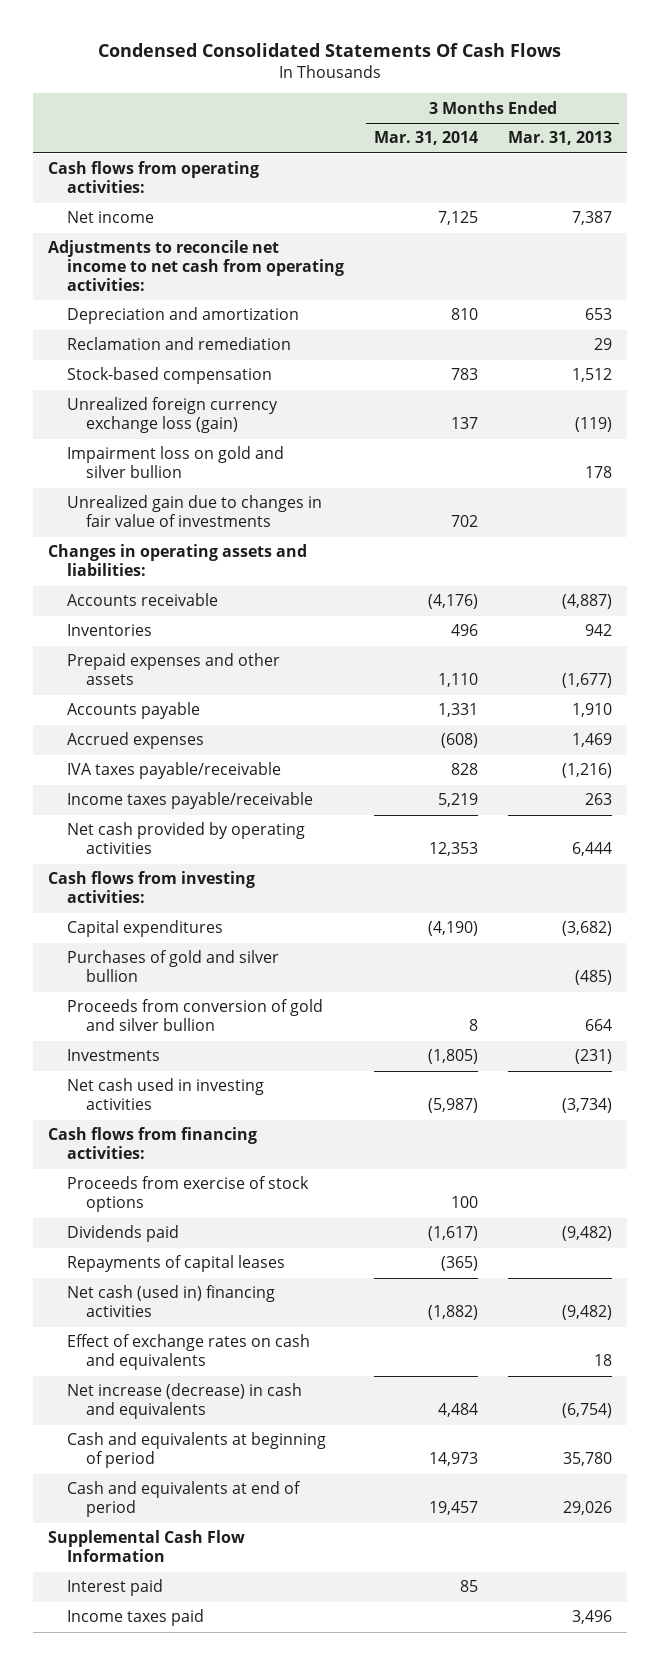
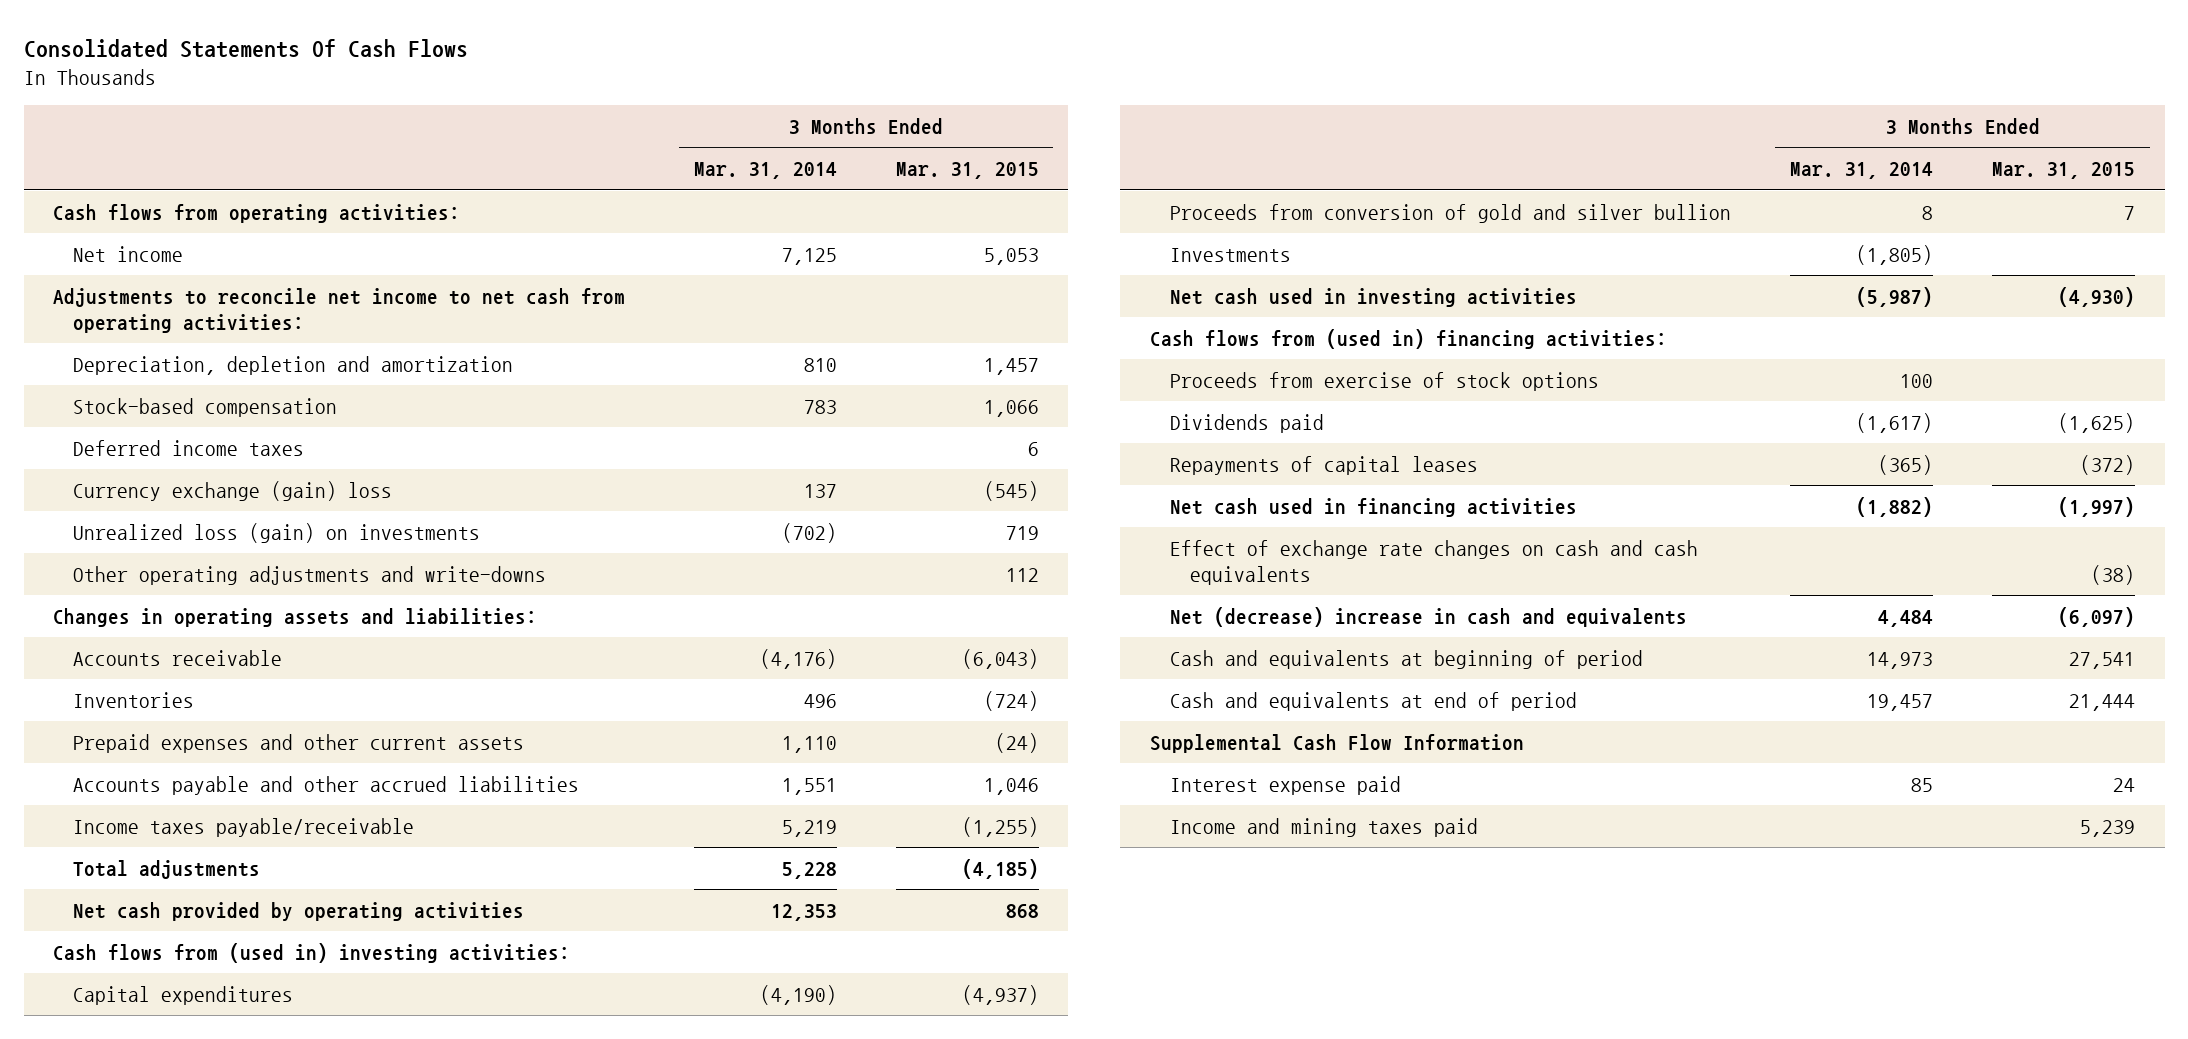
- Condensed Consolidated Statements Of Cash Flows
+ Consolidated Statements Of Cash Flows
- | 3 Months Ended Mar. 31, 2014 | 3 Months Ended Mar. 31, 2013
+ | 3 Months Ended Mar. 31, 2014 | 3 Months Ended Mar. 31, 2015
- Depreciation and amortization | 810 | 653
- Reclamation and remediation | | 29
+ Depreciation, depletion and amortization | 810 | 1,457
- Unrealized foreign currency exchange loss (gain) | 137 | (119)
- Impairment loss on gold and silver bullion | | 178
- Unrealized gain due to changes in fair value of investments | 702 |
+ Deferred income taxes | | 6
+ Currency exchange (gain) loss | 137 | (545)
+ Unrealized loss (gain) on investments | (702) | 719
+ Other operating adjustments and write-downs | | 112
- Prepaid expenses and other assets | 1,110 | (1,677)
- Accounts payable | 1,331 | 1,910
- Accrued expenses | (608) | 1,469
- IVA taxes payable/receivable | 828 | (1,216)
+ Prepaid expenses and other current assets | 1,110 | (24)
+ Accounts payable and other accrued liabilities | 1,551 | 1,046
+ Total adjustments | 5,228 | (4,185)
- Cash flows from investing activities:
+ Cash flows from (used in) investing activities:
- Purchases of gold and silver bullion | | (485)
- Cash flows from financing activities:
+ Cash flows from (used in) financing activities:
- Net cash (used in) financing activities | (1,882) | (9,482)
- Effect of exchange rates on cash and equivalents | | 18
- Net increase (decrease) in cash and equivalents | 4,484 | (6,754)
+ Net cash used in financing activities | (1,882) | (1,997)
+ Effect of exchange rate changes on cash and cash equivalents | | (38)
+ Net (decrease) increase in cash and equivalents | 4,484 | (6,097)
- Interest paid | 85 |
- Income taxes paid | | 3,496
+ Interest expense paid | 85 | 24
+ Income and mining taxes paid | | 5,239

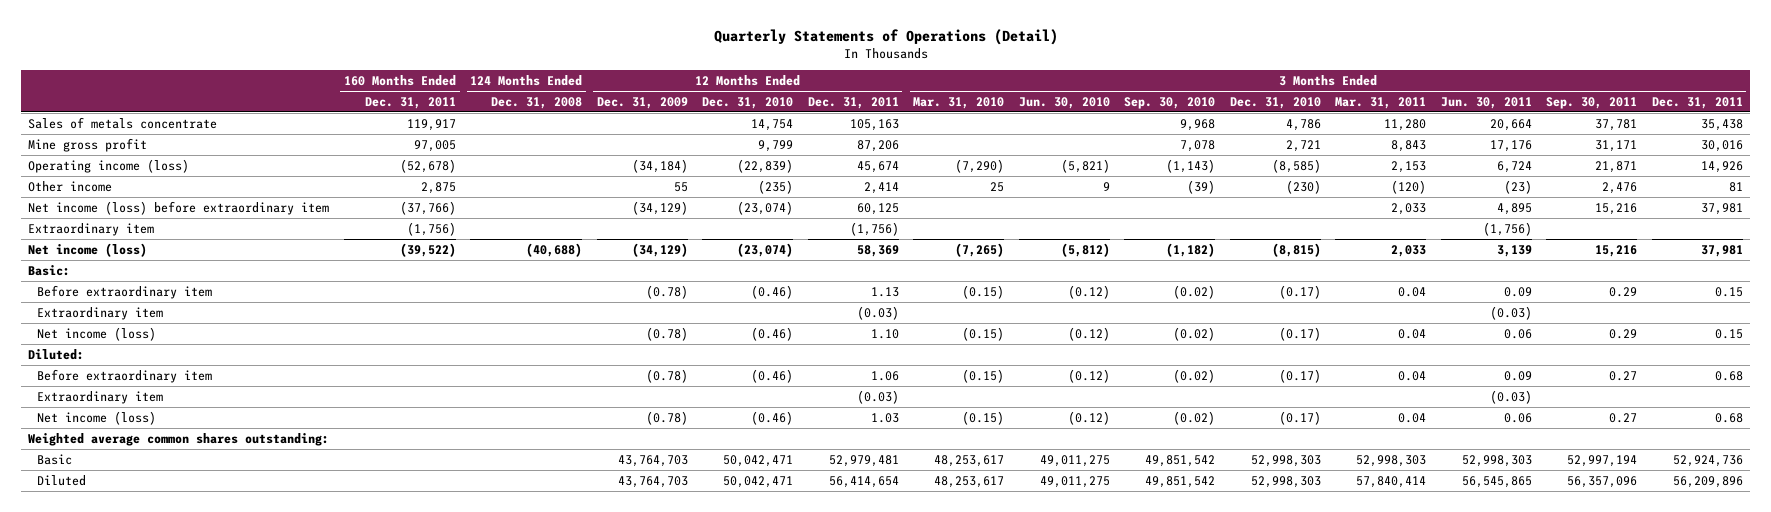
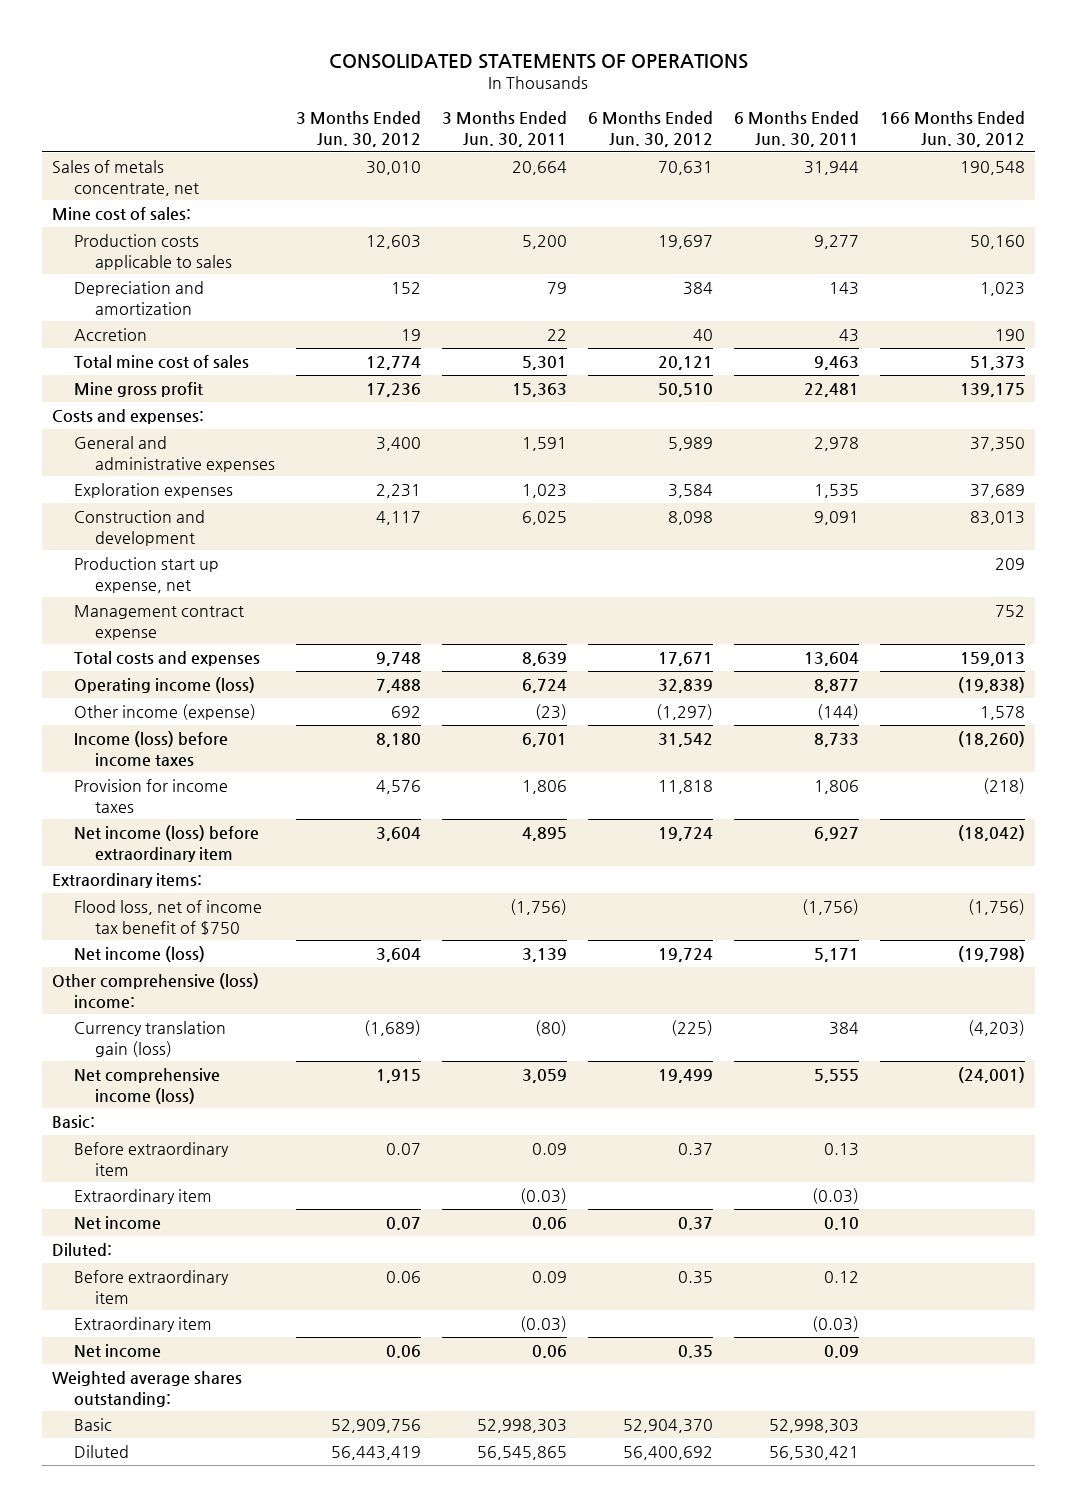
- Quarterly Statements of Operations (Detail)
+ CONSOLIDATED STATEMENTS OF OPERATIONS
- | 160 Months Ended Dec. 31, 2011 | 124 Months Ended Dec. 31, 2008 | 12 Months Ended Dec. 31, 2009 | 12 Months Ended Dec. 31, 2010 | 12 Months Ended Dec. 31, 2011 | 3 Months Ended Mar. 31, 2010 | 3 Months Ended Jun. 30, 2010 | 3 Months Ended Sep. 30, 2010 | 3 Months Ended Dec. 31, 2010 | 3 Months Ended Mar. 31, 2011 | 3 Months Ended Jun. 30, 2011 | 3 Months Ended Sep. 30, 2011 | 3 Months Ended Dec. 31, 2011
+ | 3 Months Ended Jun. 30, 2012 | 3 Months Ended Jun. 30, 2011 | 6 Months Ended Jun. 30, 2012 | 6 Months Ended Jun. 30, 2011 | 166 Months Ended Jun. 30, 2012
- Sales of metals concentrate | 119,917 | | | 14,754 | 105,163 | | | 9,968 | 4,786 | 11,280 | 20,664 | 37,781 | 35,438
- Mine gross profit | 97,005 | | | 9,799 | 87,206 | | | 7,078 | 2,721 | 8,843 | 17,176 | 31,171 | 30,016
+ Sales of metals concentrate, net | 30,010 | 20,664 | 70,631 | 31,944 | 190,548
+ Mine cost of sales:
+ Production costs applicable to sales | 12,603 | 5,200 | 19,697 | 9,277 | 50,160
+ Depreciation and amortization | 152 | 79 | 384 | 143 | 1,023
+ Accretion | 19 | 22 | 40 | 43 | 190
+ Total mine cost of sales | 12,774 | 5,301 | 20,121 | 9,463 | 51,373
+ Mine gross profit | 17,236 | 15,363 | 50,510 | 22,481 | 139,175
+ Costs and expenses:
+ General and administrative expenses | 3,400 | 1,591 | 5,989 | 2,978 | 37,350
+ Exploration expenses | 2,231 | 1,023 | 3,584 | 1,535 | 37,689
+ Construction and development | 4,117 | 6,025 | 8,098 | 9,091 | 83,013
+ Production start up expense, net | | | | | 209
+ Management contract expense | | | | | 752
+ Total costs and expenses | 9,748 | 8,639 | 17,671 | 13,604 | 159,013
- Other income | 2,875 | | 55 | (235) | 2,414 | 25 | 9 | (39) | (230) | (120) | (23) | 2,476 | 81
+ Other income (expense) | 692 | (23) | (1,297) | (144) | 1,578
+ Income (loss) before income taxes | 8,180 | 6,701 | 31,542 | 8,733 | (18,260)
+ Provision for income taxes | 4,576 | 1,806 | 11,818 | 1,806 | (218)
- Extraordinary item | (1,756) | | | | (1,756) | | | | | | (1,756) | |
+ Extraordinary items:
+ Flood loss, net of income tax benefit of $750 | | (1,756) | | (1,756) | (1,756)
+ Other comprehensive (loss) income:
+ Currency translation gain (loss) | (1,689) | (80) | (225) | 384 | (4,203)
+ Net comprehensive income (loss) | 1,915 | 3,059 | 19,499 | 5,555 | (24,001)
- Net income (loss) | | | (0.78) | (0.46) | 1.10 | (0.15) | (0.12) | (0.02) | (0.17) | 0.04 | 0.06 | 0.29 | 0.15
+ Net income | 0.07 | 0.06 | 0.37 | 0.10 |
- Net income (loss) | | | (0.78) | (0.46) | 1.03 | (0.15) | (0.12) | (0.02) | (0.17) | 0.04 | 0.06 | 0.27 | 0.68
- Weighted average common shares outstanding:
+ Net income | 0.06 | 0.06 | 0.35 | 0.09 |
+ Weighted average shares outstanding:

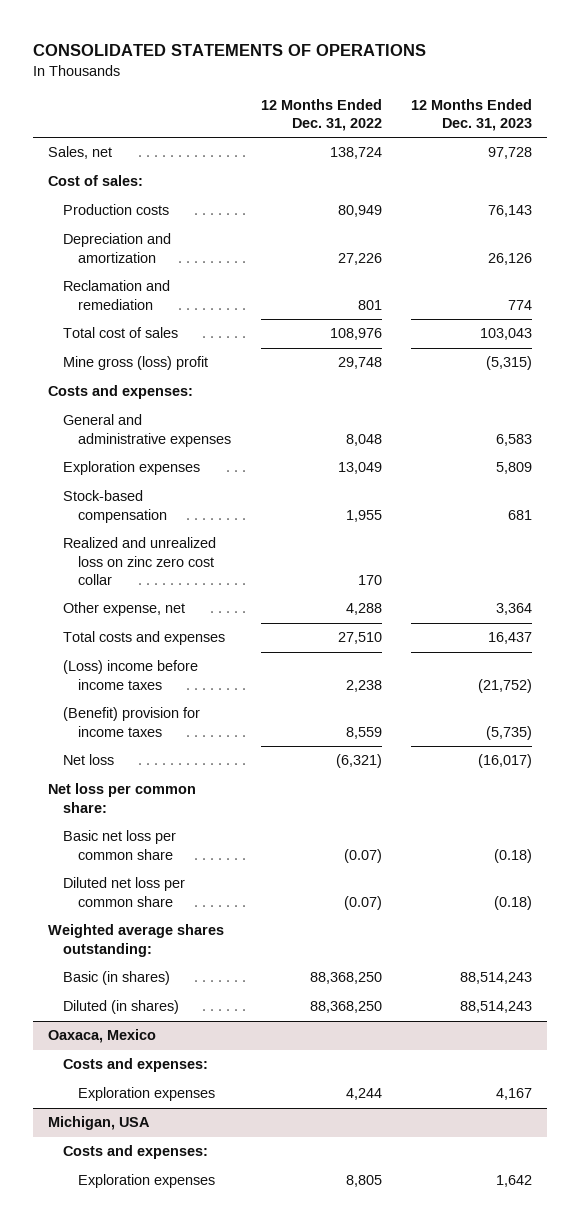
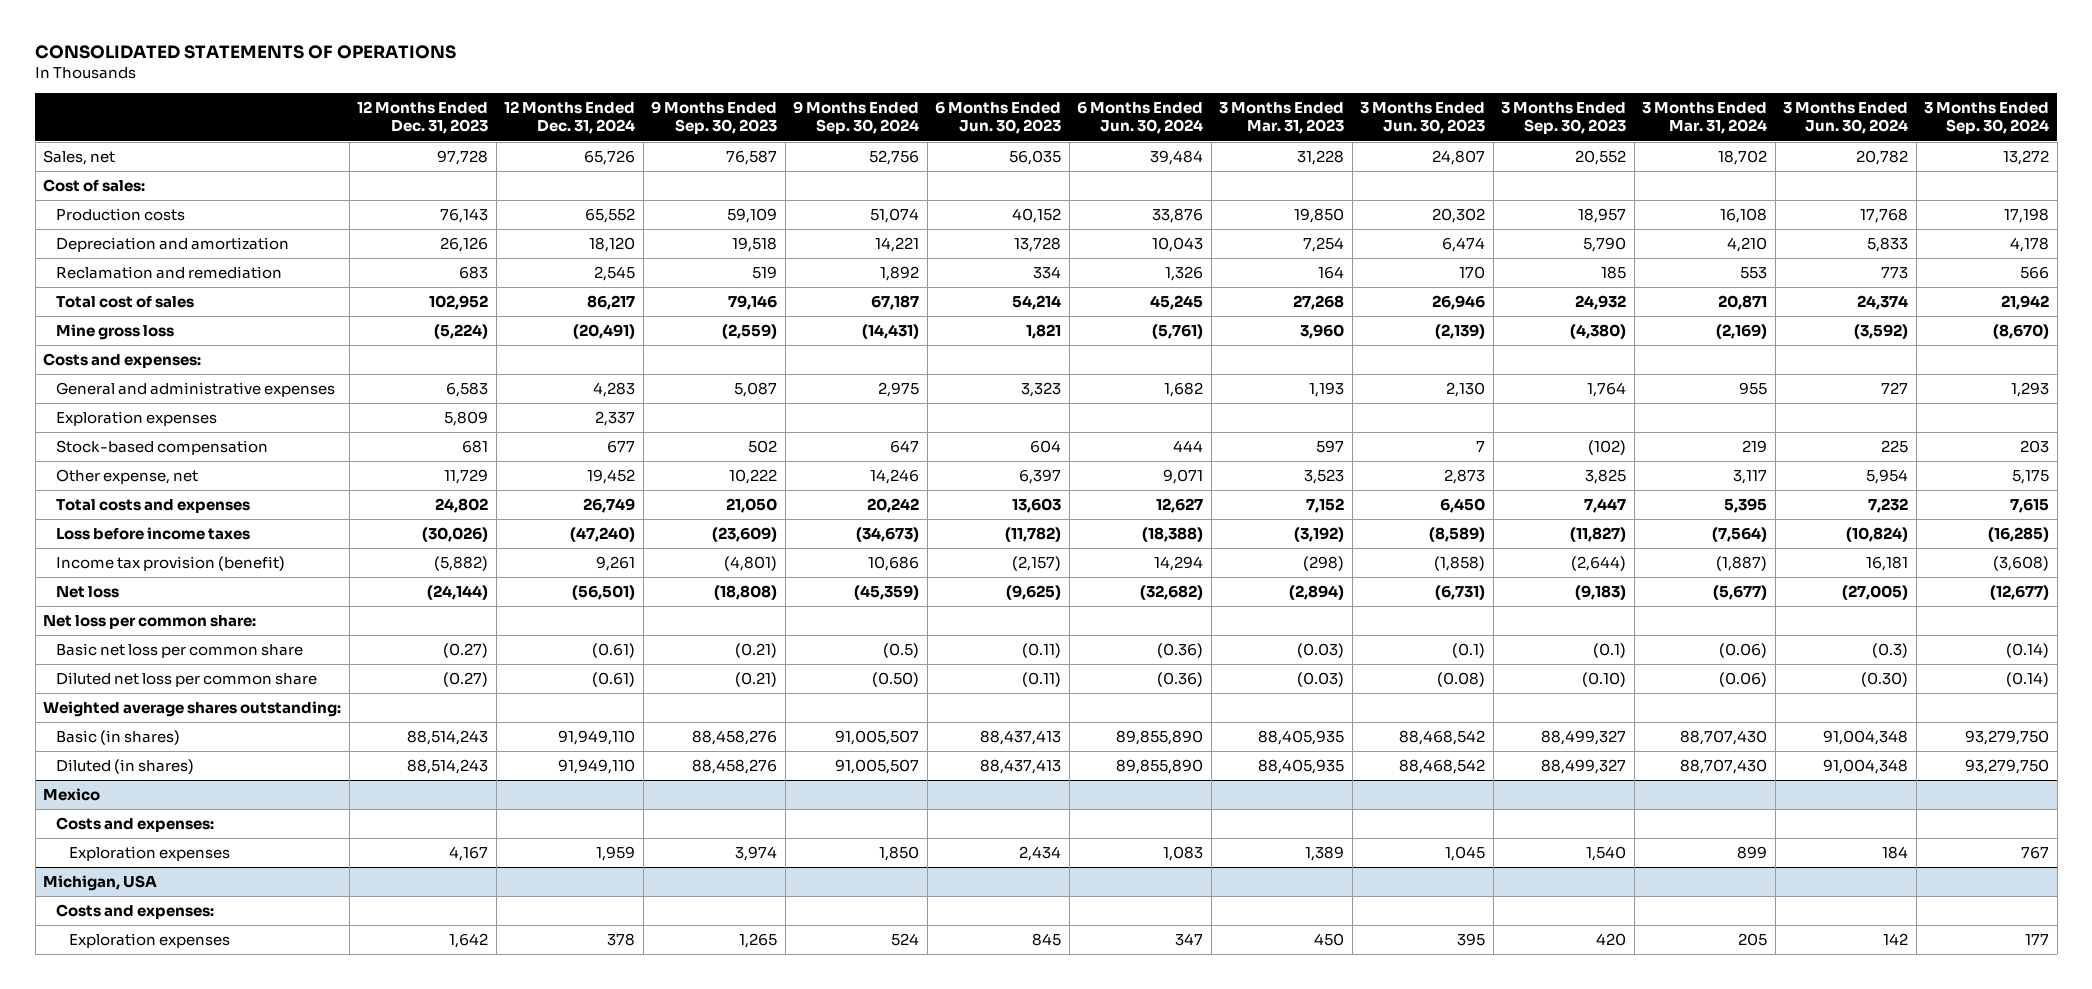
- | 12 Months Ended Dec. 31, 2022 | 12 Months Ended Dec. 31, 2023
+ | 12 Months Ended Dec. 31, 2023 | 12 Months Ended Dec. 31, 2024 | 9 Months Ended Sep. 30, 2023 | 9 Months Ended Sep. 30, 2024 | 6 Months Ended Jun. 30, 2023 | 6 Months Ended Jun. 30, 2024 | 3 Months Ended Mar. 31, 2023 | 3 Months Ended Jun. 30, 2023 | 3 Months Ended Sep. 30, 2023 | 3 Months Ended Mar. 31, 2024 | 3 Months Ended Jun. 30, 2024 | 3 Months Ended Sep. 30, 2024
- Reclamation and remediation | 801 | 774
- Total cost of sales | 108,976 | 103,043
- Mine gross (loss) profit | 29,748 | (5,315)
+ Reclamation and remediation | 683 | 2,545 | 519 | 1,892 | 334 | 1,326 | 164 | 170 | 185 | 553 | 773 | 566
+ Total cost of sales | 102,952 | 86,217 | 79,146 | 67,187 | 54,214 | 45,245 | 27,268 | 26,946 | 24,932 | 20,871 | 24,374 | 21,942
+ Mine gross loss | (5,224) | (20,491) | (2,559) | (14,431) | 1,821 | (5,761) | 3,960 | (2,139) | (4,380) | (2,169) | (3,592) | (8,670)
- Realized and unrealized loss on zinc zero cost collar | 170 |
- Other expense, net | 4,288 | 3,364
- Total costs and expenses | 27,510 | 16,437
- (Loss) income before income taxes | 2,238 | (21,752)
- (Benefit) provision for income taxes | 8,559 | (5,735)
- Net loss | (6,321) | (16,017)
+ Other expense, net | 11,729 | 19,452 | 10,222 | 14,246 | 6,397 | 9,071 | 3,523 | 2,873 | 3,825 | 3,117 | 5,954 | 5,175
+ Total costs and expenses | 24,802 | 26,749 | 21,050 | 20,242 | 13,603 | 12,627 | 7,152 | 6,450 | 7,447 | 5,395 | 7,232 | 7,615
+ Loss before income taxes | (30,026) | (47,240) | (23,609) | (34,673) | (11,782) | (18,388) | (3,192) | (8,589) | (11,827) | (7,564) | (10,824) | (16,285)
+ Income tax provision (benefit) | (5,882) | 9,261 | (4,801) | 10,686 | (2,157) | 14,294 | (298) | (1,858) | (2,644) | (1,887) | 16,181 | (3,608)
+ Net loss | (24,144) | (56,501) | (18,808) | (45,359) | (9,625) | (32,682) | (2,894) | (6,731) | (9,183) | (5,677) | (27,005) | (12,677)
- Basic net loss per common share | (0.07) | (0.18)
- Diluted net loss per common share | (0.07) | (0.18)
+ Basic net loss per common share | (0.27) | (0.61) | (0.21) | (0.5) | (0.11) | (0.36) | (0.03) | (0.1) | (0.1) | (0.06) | (0.3) | (0.14)
+ Diluted net loss per common share | (0.27) | (0.61) | (0.21) | (0.50) | (0.11) | (0.36) | (0.03) | (0.08) | (0.10) | (0.06) | (0.30) | (0.14)
- Oaxaca, Mexico
+ Mexico

